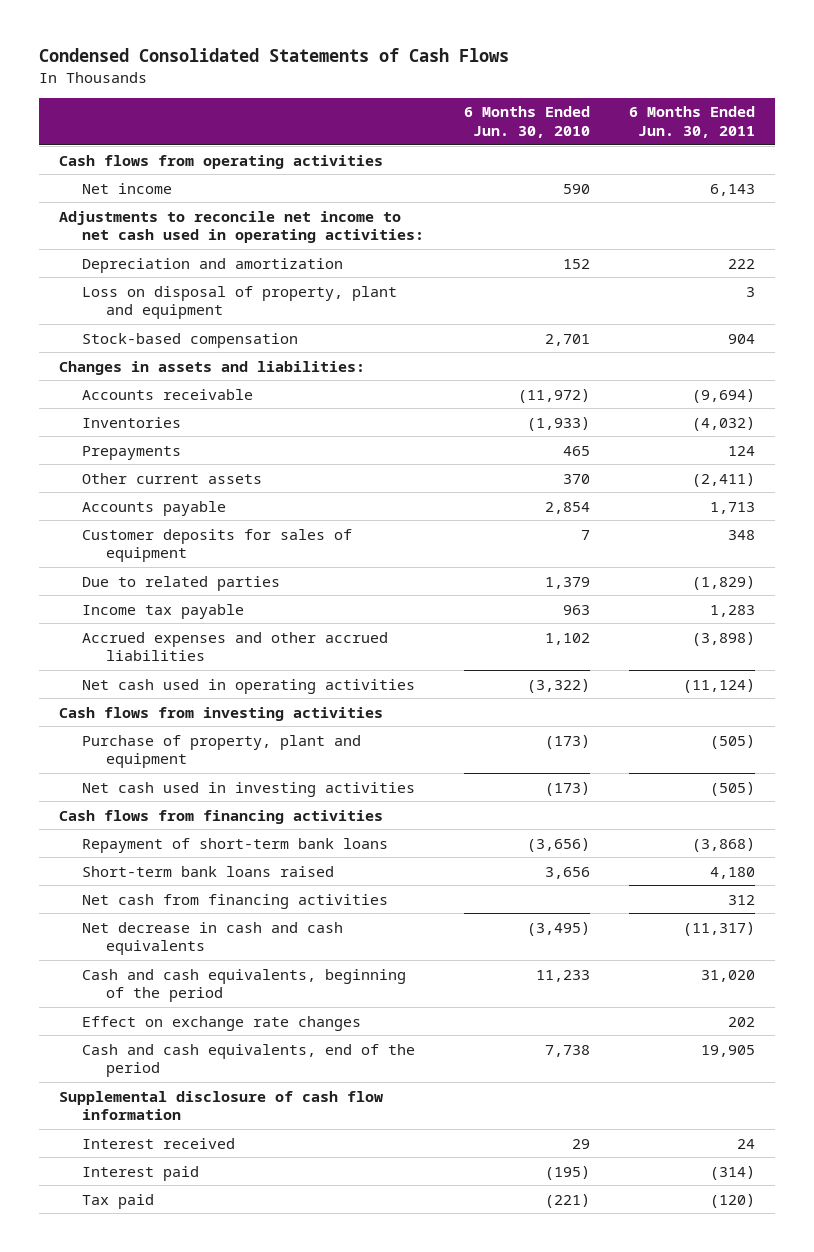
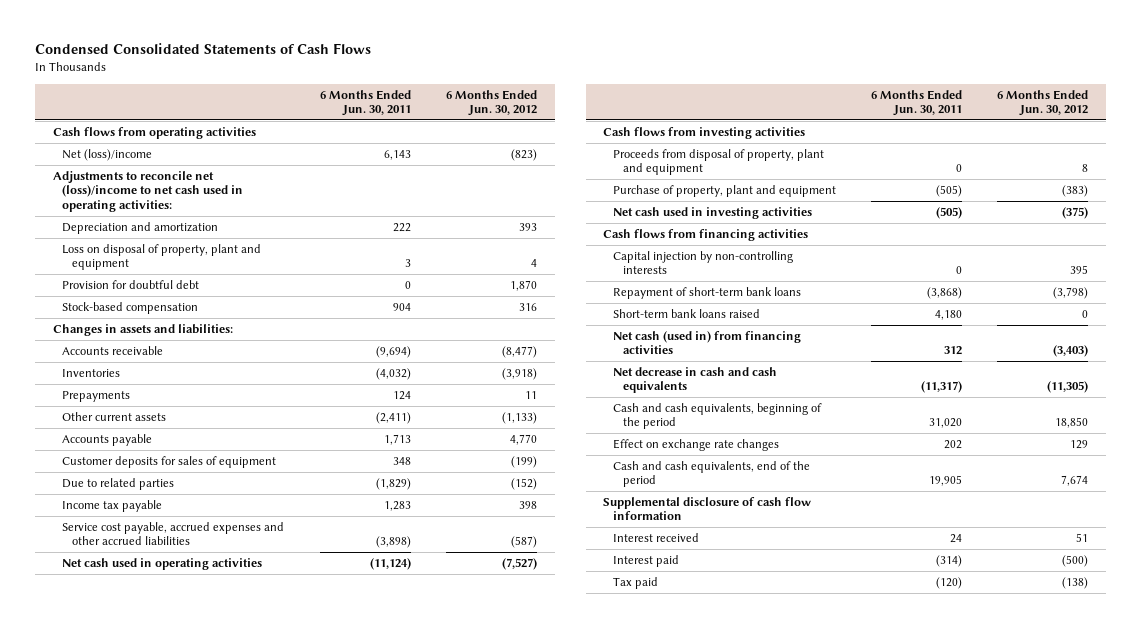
- | 6 Months Ended Jun. 30, 2010 | 6 Months Ended Jun. 30, 2011
+ | 6 Months Ended Jun. 30, 2011 | 6 Months Ended Jun. 30, 2012
- Net income | 590 | 6,143
- Adjustments to reconcile net income to net cash used in operating activities:
+ Net (loss)/income | 6,143 | (823)
+ Adjustments to reconcile net (loss)/income to net cash used in operating activities:
+ Provision for doubtful debt | 0 | 1,870
- Accrued expenses and other accrued liabilities | 1,102 | (3,898)
+ Service cost payable, accrued expenses and other accrued liabilities | (3,898) | (587)
+ Proceeds from disposal of property, plant and equipment | 0 | 8
+ Capital injection by non-controlling interests | 0 | 395
- Net cash from financing activities | | 312
+ Net cash (used in) from financing activities | 312 | (3,403)

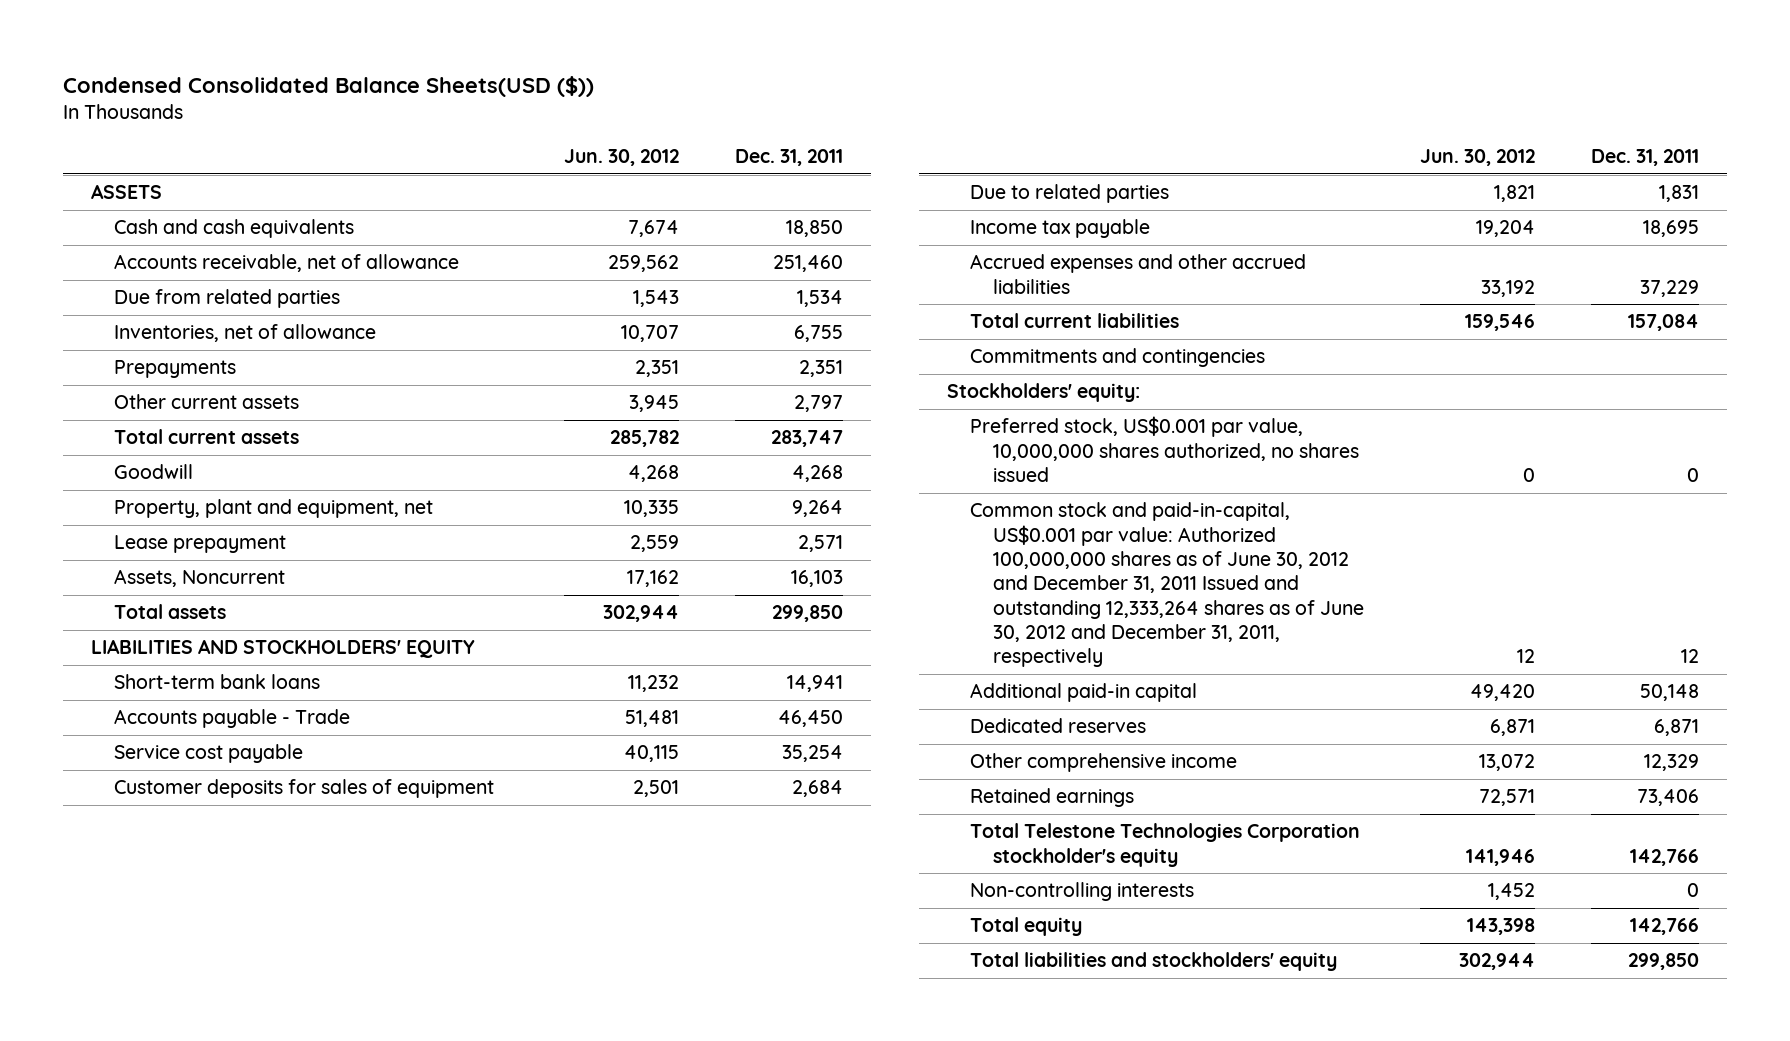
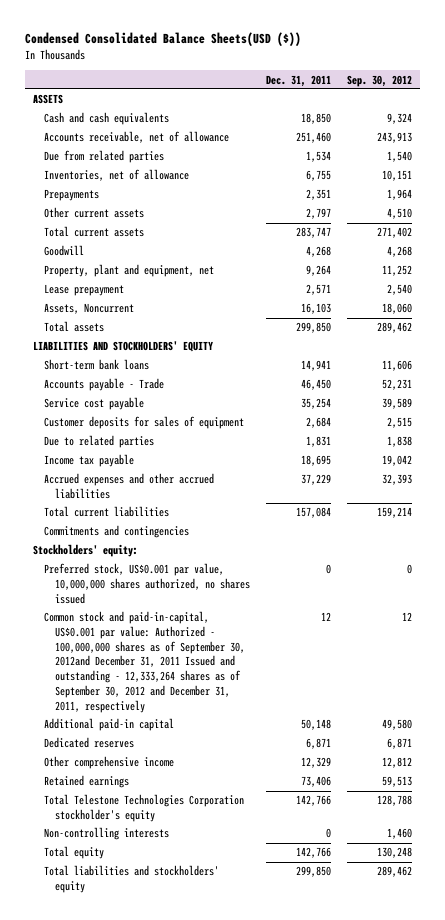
- | Jun. 30, 2012 | Dec. 31, 2011
+ | Dec. 31, 2011 | Sep. 30, 2012
- Common stock and paid-in-capital, US$0.001 par value: Authorized 100,000,000 shares as of June 30, 2012 and December 31, 2011 Issued and outstanding 12,333,264 shares as of June 30, 2012 and December 31, 2011, respectively | 12 | 12
+ Common stock and paid-in-capital, US$0.001 par value: Authorized - 100,000,000 shares as of September 30, 2012and December 31, 2011 Issued and outstanding - 12,333,264 shares as of September 30, 2012 and December 31, 2011, respectively | 12 | 12

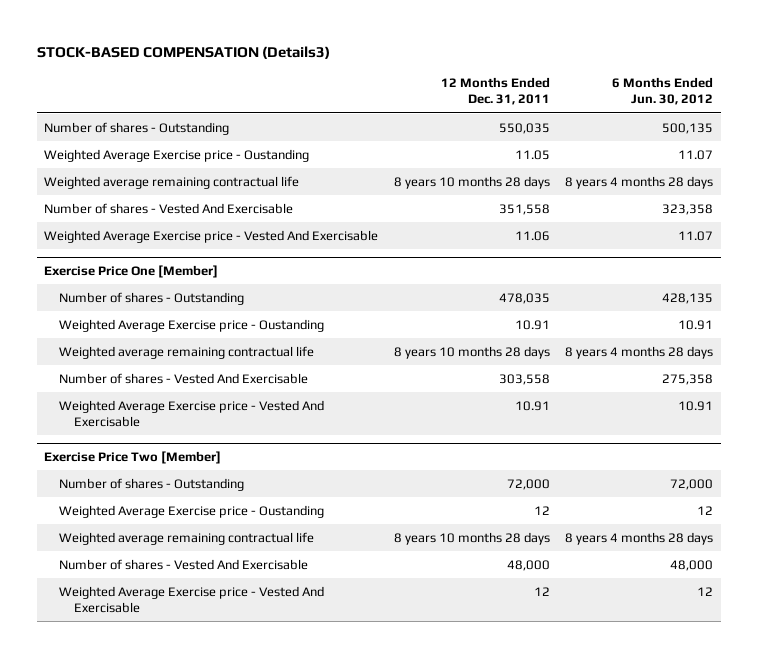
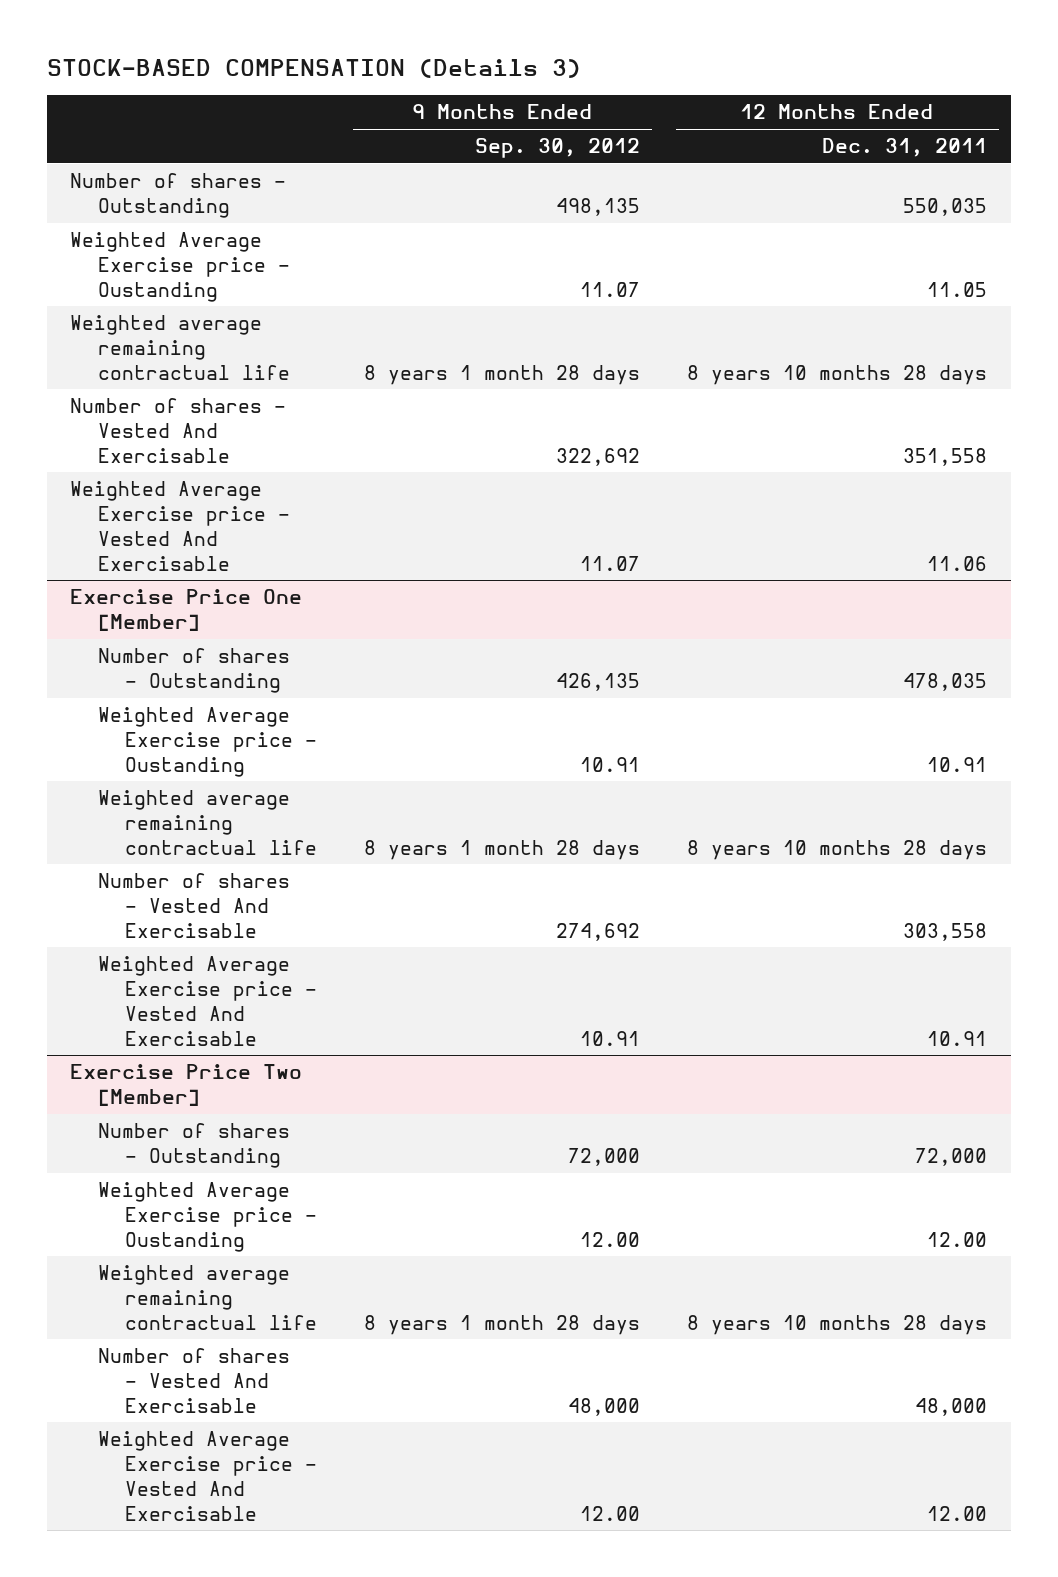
- STOCK-BASED COMPENSATION (Details3)
+ STOCK-BASED COMPENSATION (Details 3)
- | 12 Months Ended Dec. 31, 2011 | 6 Months Ended Jun. 30, 2012
+ | 9 Months Ended Sep. 30, 2012 | 12 Months Ended Dec. 31, 2011
@ Exercise Price Two [Member]
- Weighted Average Exercise price - Oustanding | 12 | 12
+ Weighted Average Exercise price - Oustanding | 12.00 | 12.00
- Weighted Average Exercise price - Vested And Exercisable | 12 | 12
+ Weighted Average Exercise price - Vested And Exercisable | 12.00 | 12.00

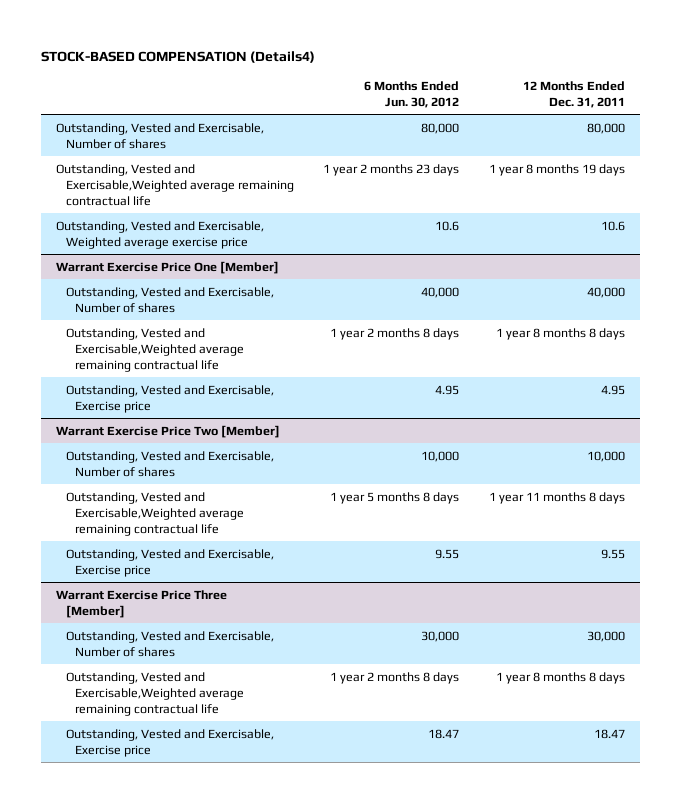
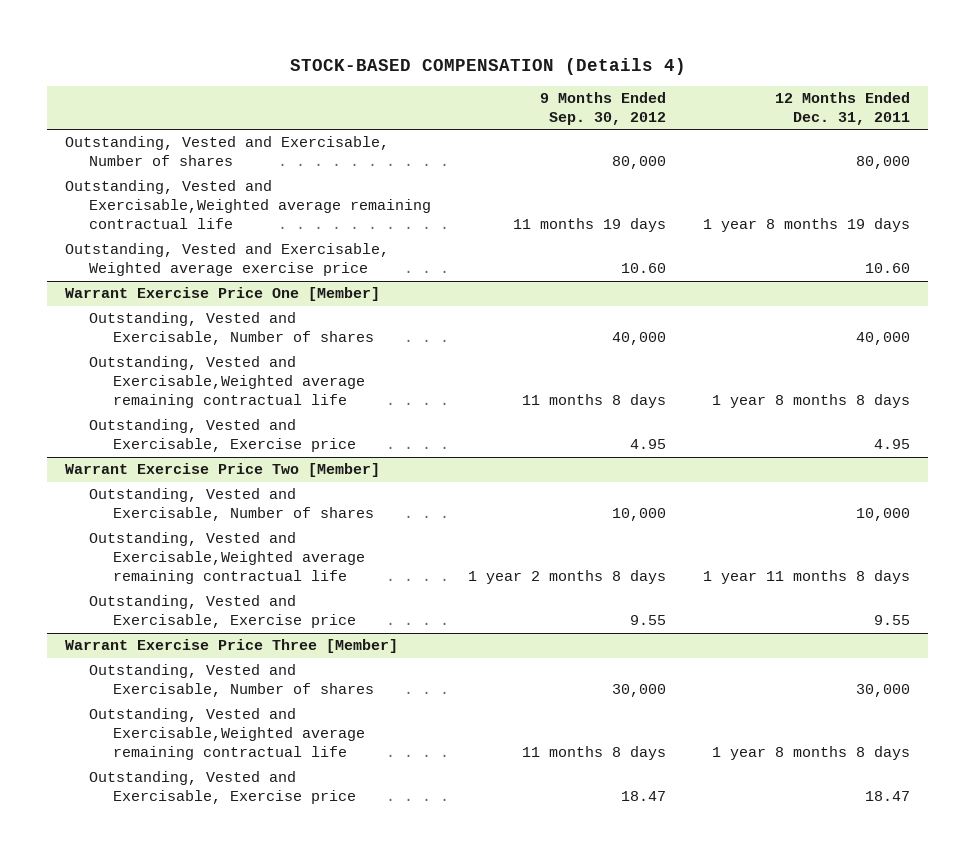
- STOCK-BASED COMPENSATION (Details4)
+ STOCK-BASED COMPENSATION (Details 4)
- | 6 Months Ended Jun. 30, 2012 | 12 Months Ended Dec. 31, 2011
+ | 9 Months Ended Sep. 30, 2012 | 12 Months Ended Dec. 31, 2011
- Outstanding, Vested and Exercisable, Weighted average exercise price | 10.6 | 10.6
+ Outstanding, Vested and Exercisable, Weighted average exercise price | 10.60 | 10.60

